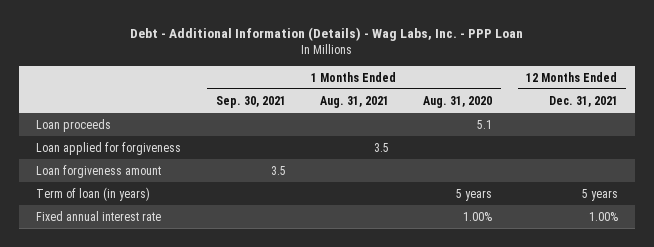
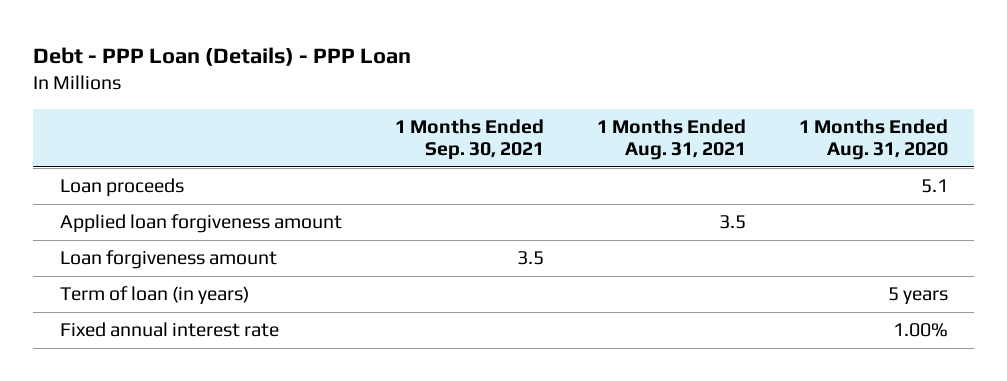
- Debt - Additional Information (Details) - Wag Labs, Inc. - PPP Loan
+ Debt - PPP Loan (Details) - PPP Loan
- | 1 Months Ended Sep. 30, 2021 | 1 Months Ended Aug. 31, 2021 | 1 Months Ended Aug. 31, 2020 | 12 Months Ended Dec. 31, 2021
+ | 1 Months Ended Sep. 30, 2021 | 1 Months Ended Aug. 31, 2021 | 1 Months Ended Aug. 31, 2020
- Loan applied for forgiveness | | 3.5 | |
+ Applied loan forgiveness amount | | 3.5 |

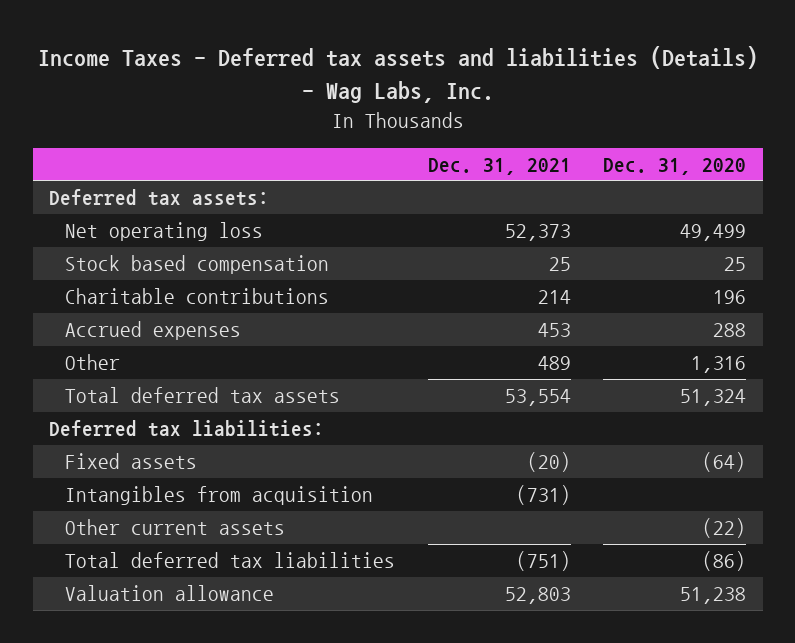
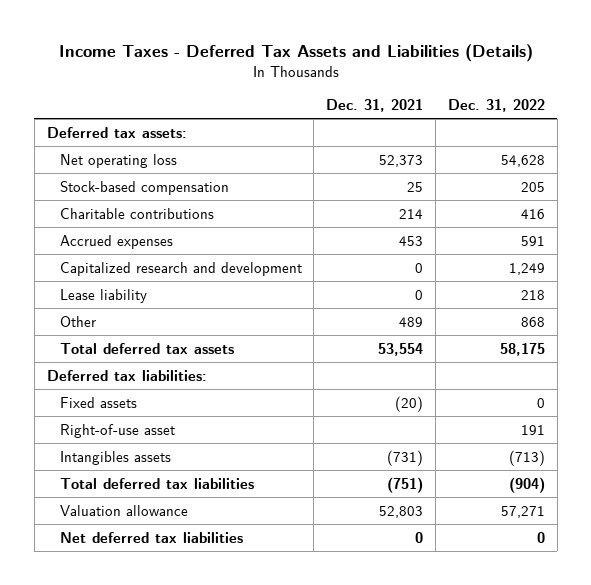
- Income Taxes - Deferred tax assets and liabilities (Details) - Wag Labs, Inc.
+ Income Taxes - Deferred Tax Assets and Liabilities (Details)
- | Dec. 31, 2021 | Dec. 31, 2020
+ | Dec. 31, 2021 | Dec. 31, 2022
- Stock based compensation | 25 | 25
+ Stock-based compensation | 25 | 205
+ Capitalized research and development | 0 | 1,249
+ Lease liability | 0 | 218
- Intangibles from acquisition | (731) |
- Other current assets | | (22)
+ Right-of-use asset | | 191
+ Intangibles assets | (731) | (713)
+ Net deferred tax liabilities | 0 | 0

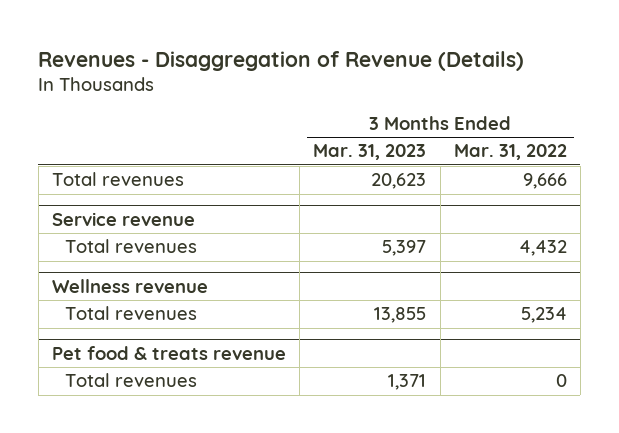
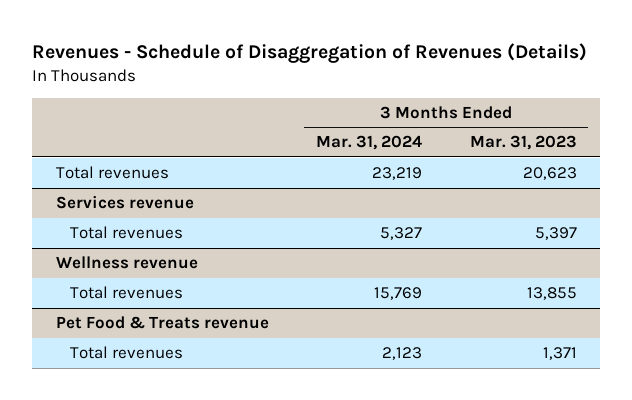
- Revenues - Disaggregation of Revenue (Details)
+ Revenues - Schedule of Disaggregation of Revenues (Details)
- | 3 Months Ended Mar. 31, 2023 | 3 Months Ended Mar. 31, 2022
+ | 3 Months Ended Mar. 31, 2024 | 3 Months Ended Mar. 31, 2023
- Service revenue
+ Services revenue
- Pet food & treats revenue
+ Pet Food & Treats revenue

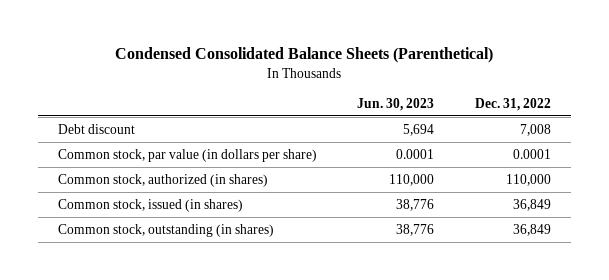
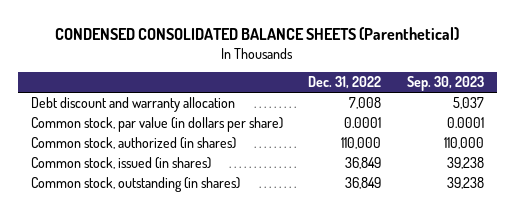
- Condensed Consolidated Balance Sheets (Parenthetical)
+ CONDENSED CONSOLIDATED BALANCE SHEETS (Parenthetical)
- | Jun. 30, 2023 | Dec. 31, 2022
+ | Dec. 31, 2022 | Sep. 30, 2023
- Debt discount | 5,694 | 7,008
+ Debt discount and warranty allocation | 7,008 | 5,037

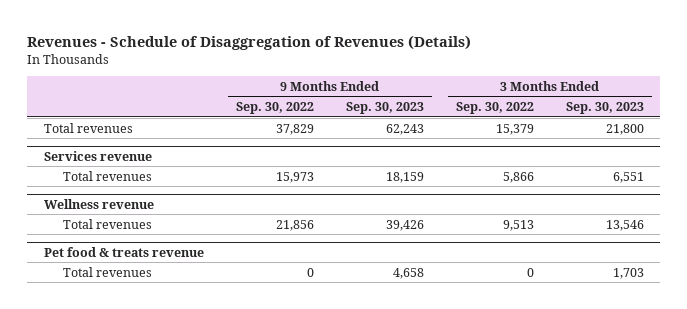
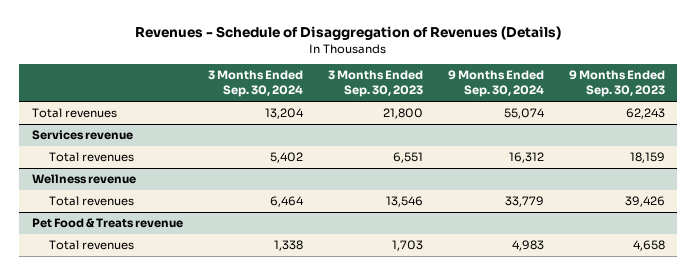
- | 9 Months Ended Sep. 30, 2022 | 9 Months Ended Sep. 30, 2023 | 3 Months Ended Sep. 30, 2022 | 3 Months Ended Sep. 30, 2023
+ | 3 Months Ended Sep. 30, 2024 | 3 Months Ended Sep. 30, 2023 | 9 Months Ended Sep. 30, 2024 | 9 Months Ended Sep. 30, 2023
- Pet food & treats revenue
+ Pet Food & Treats revenue

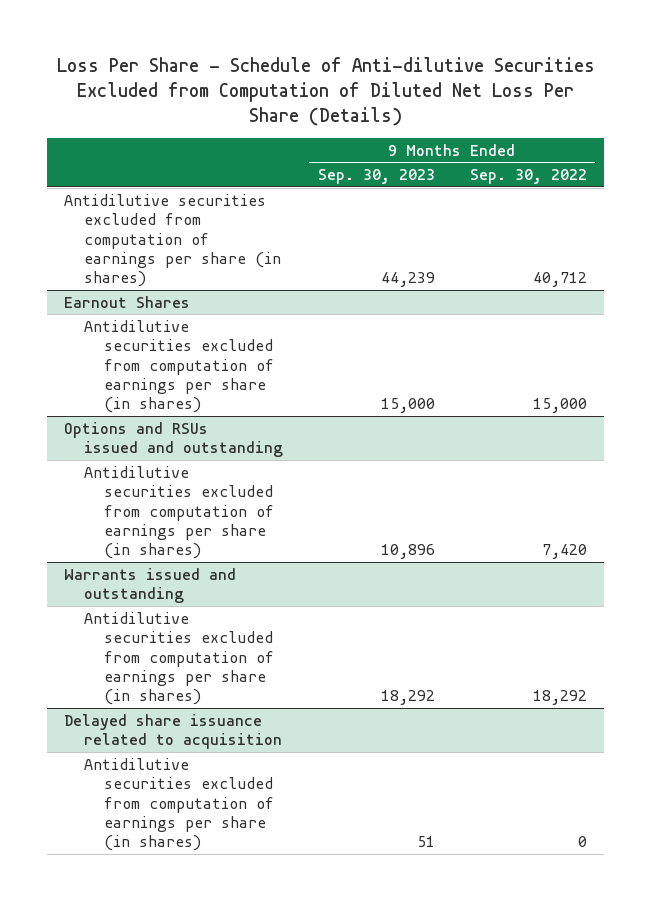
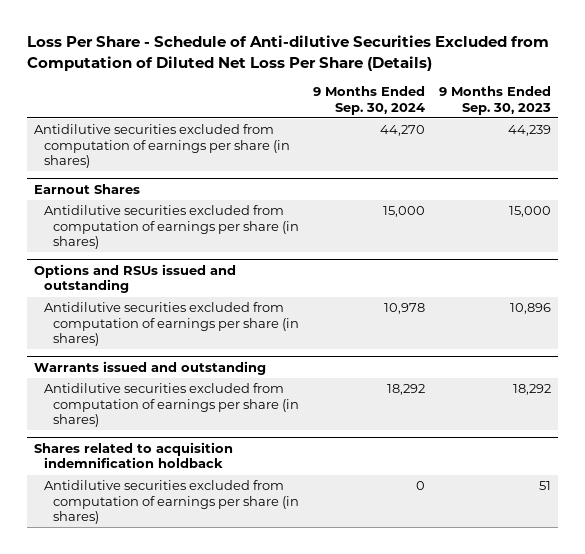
- | 9 Months Ended Sep. 30, 2023 | 9 Months Ended Sep. 30, 2022
+ | 9 Months Ended Sep. 30, 2024 | 9 Months Ended Sep. 30, 2023
- Delayed share issuance related to acquisition
+ Shares related to acquisition indemnification holdback

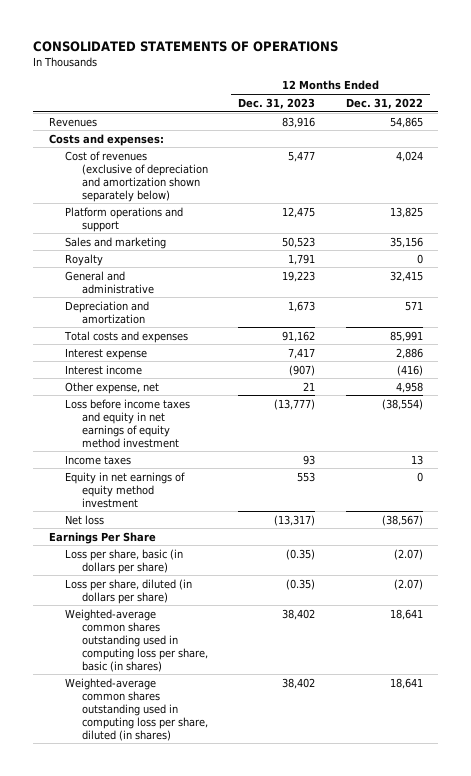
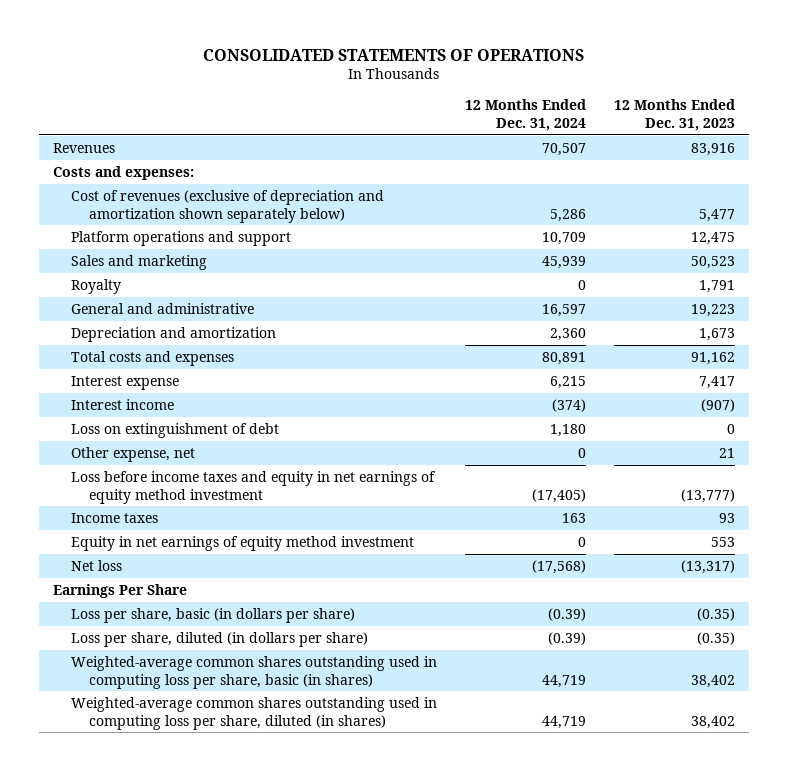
- | 12 Months Ended Dec. 31, 2023 | 12 Months Ended Dec. 31, 2022
+ | 12 Months Ended Dec. 31, 2024 | 12 Months Ended Dec. 31, 2023
+ Loss on extinguishment of debt | 1,180 | 0

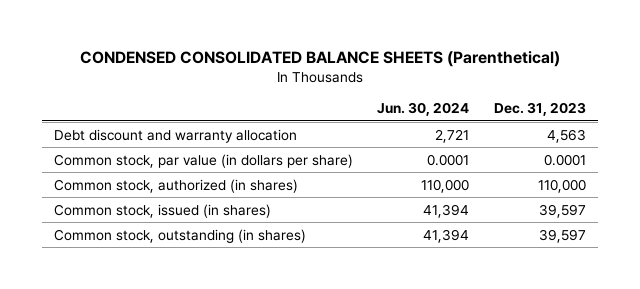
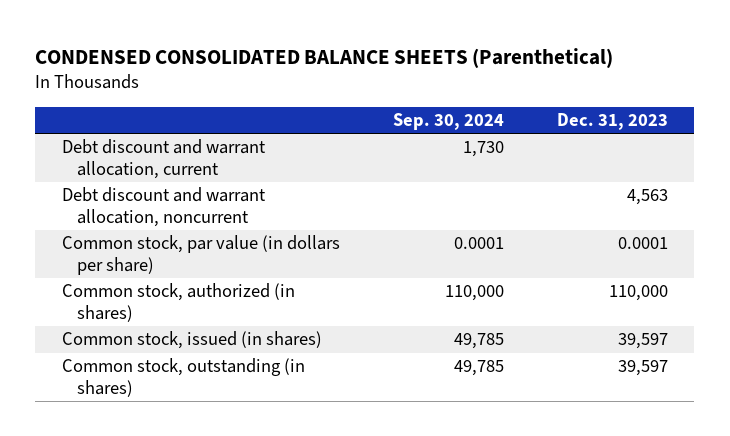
- | Jun. 30, 2024 | Dec. 31, 2023
+ | Sep. 30, 2024 | Dec. 31, 2023
- Debt discount and warranty allocation | 2,721 | 4,563
+ Debt discount and warrant allocation, current | 1,730 |
+ Debt discount and warrant allocation, noncurrent | | 4,563

